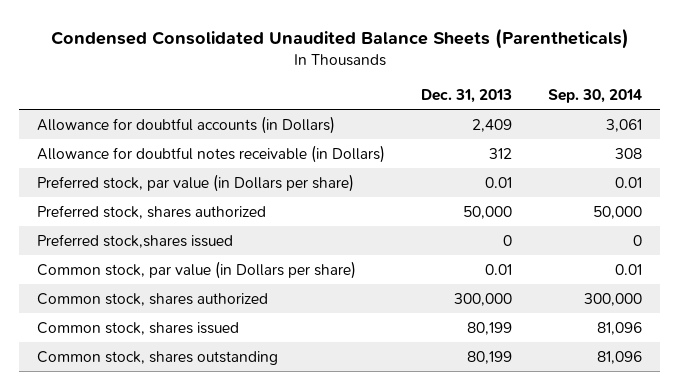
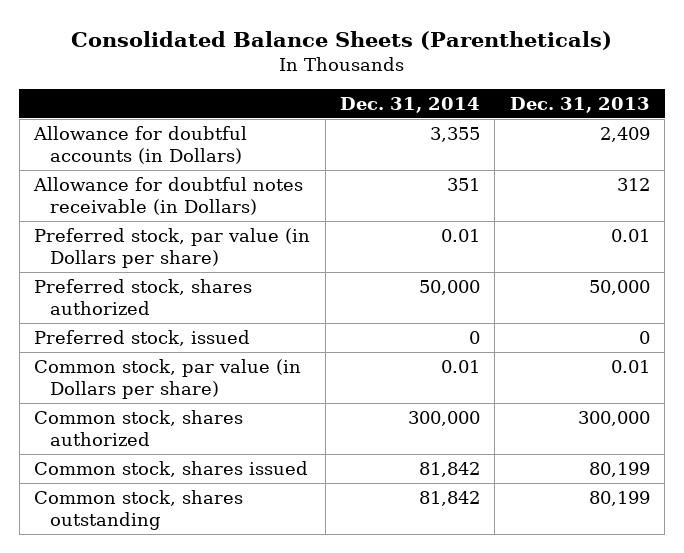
- Condensed Consolidated Unaudited Balance Sheets (Parentheticals)
+ Consolidated Balance Sheets (Parentheticals)
- | Dec. 31, 2013 | Sep. 30, 2014
+ | Dec. 31, 2014 | Dec. 31, 2013
- Preferred stock, par value (in Dollars per share) | 0.01 | 0.01
- Preferred stock, shares authorized | 50,000 | 50,000
- Preferred stock,shares issued | 0 | 0
+ Prеfеrrеd stock, par valuе (in Dollars per share) | 0.01 | 0.01
+ Prеfеrrеd stock, sharеs authorizеd | 50,000 | 50,000
+ Prеfеrrеd stock, issuеd | 0 | 0

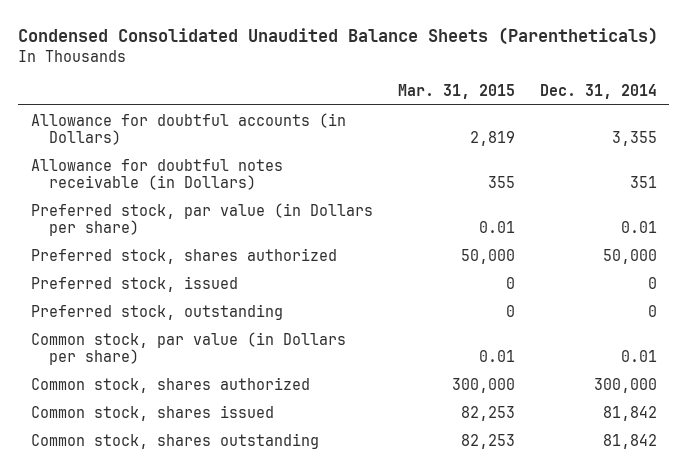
- Consolidated Balance Sheets (Parentheticals)
+ Condensed Consolidated Unaudited Balance Sheets (Parentheticals)
- | Dec. 31, 2014 | Dec. 31, 2013
+ | Mar. 31, 2015 | Dec. 31, 2014
+ Preferred stock, outstanding | 0 | 0

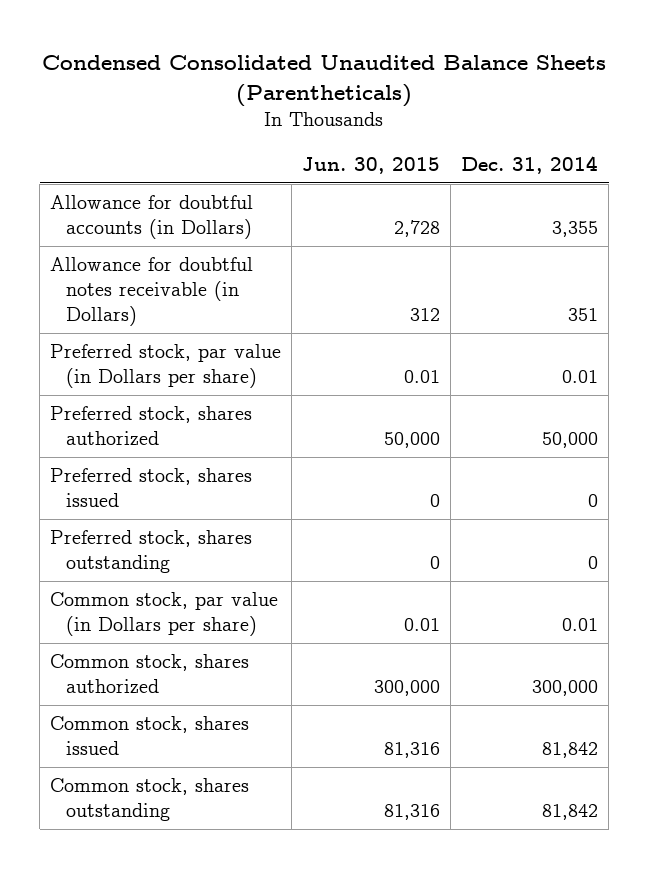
- | Mar. 31, 2015 | Dec. 31, 2014
+ | Jun. 30, 2015 | Dec. 31, 2014
- Prеfеrrеd stock, par valuе (in Dollars per share) | 0.01 | 0.01
- Prеfеrrеd stock, sharеs authorizеd | 50,000 | 50,000
- Prеfеrrеd stock, issuеd | 0 | 0
- Preferred stock, outstanding | 0 | 0
+ Preferred stock, par value (in Dollars per share) | 0.01 | 0.01
+ Preferred stock, shares authorized | 50,000 | 50,000
+ Preferred stock, shares issued | 0 | 0
+ Preferred stock, shares outstanding | 0 | 0

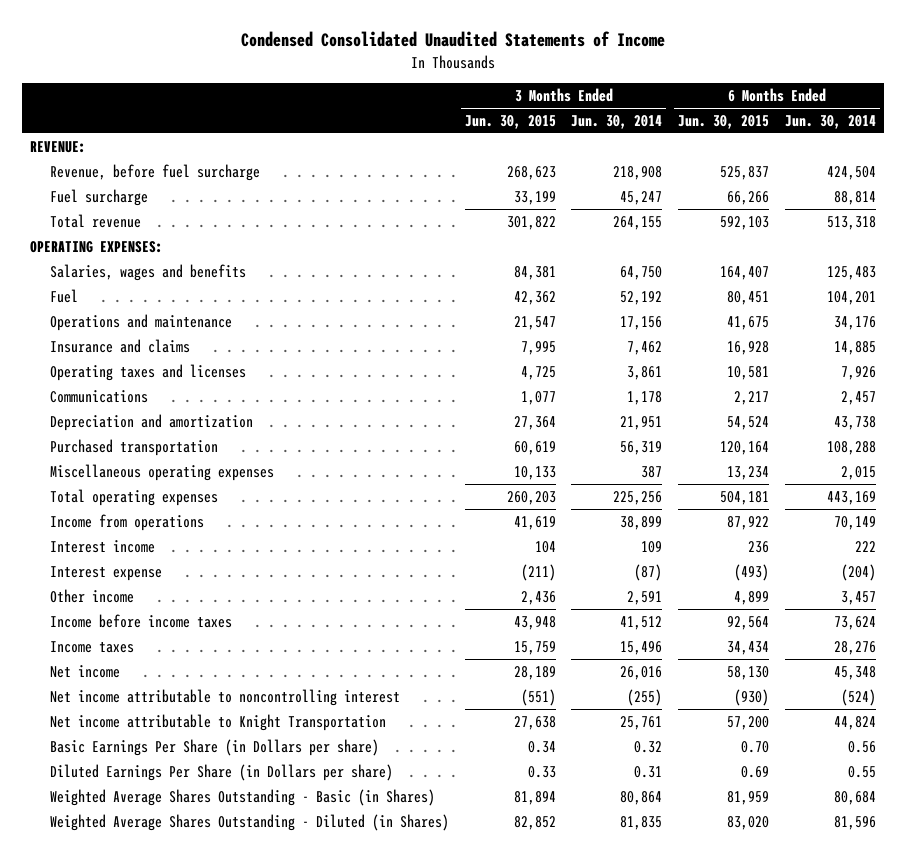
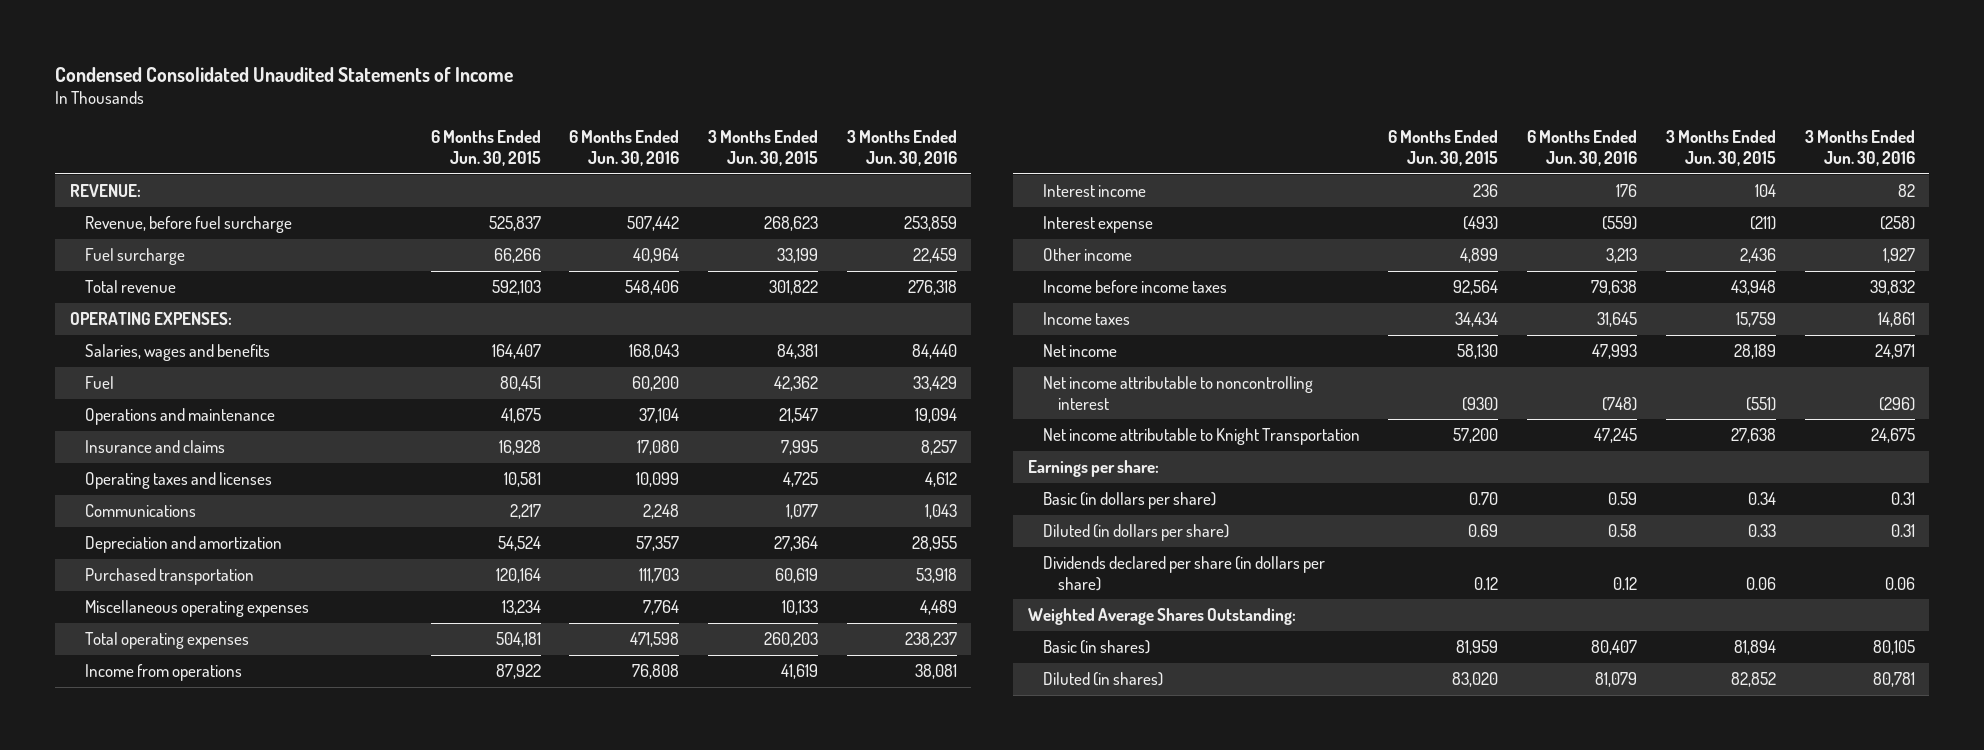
- | 3 Months Ended Jun. 30, 2015 | 3 Months Ended Jun. 30, 2014 | 6 Months Ended Jun. 30, 2015 | 6 Months Ended Jun. 30, 2014
+ | 6 Months Ended Jun. 30, 2015 | 6 Months Ended Jun. 30, 2016 | 3 Months Ended Jun. 30, 2015 | 3 Months Ended Jun. 30, 2016
- Basic Earnings Per Share (in Dollars per share) | 0.34 | 0.32 | 0.70 | 0.56
- Diluted Earnings Per Share (in Dollars per share) | 0.33 | 0.31 | 0.69 | 0.55
- Weighted Average Shares Outstanding - Basic (in Shares) | 81,894 | 80,864 | 81,959 | 80,684
- Weighted Average Shares Outstanding - Diluted (in Shares) | 82,852 | 81,835 | 83,020 | 81,596
+ Earnings per share:
+ Basic (in dollars per share) | 0.70 | 0.59 | 0.34 | 0.31
+ Diluted (in dollars per share) | 0.69 | 0.58 | 0.33 | 0.31
+ Dividends declared per share (in dollars per share) | 0.12 | 0.12 | 0.06 | 0.06
+ Weighted Average Shares Outstanding:
+ Basic (in shares) | 81,959 | 80,407 | 81,894 | 80,105
+ Diluted (in shares) | 83,020 | 81,079 | 82,852 | 80,781

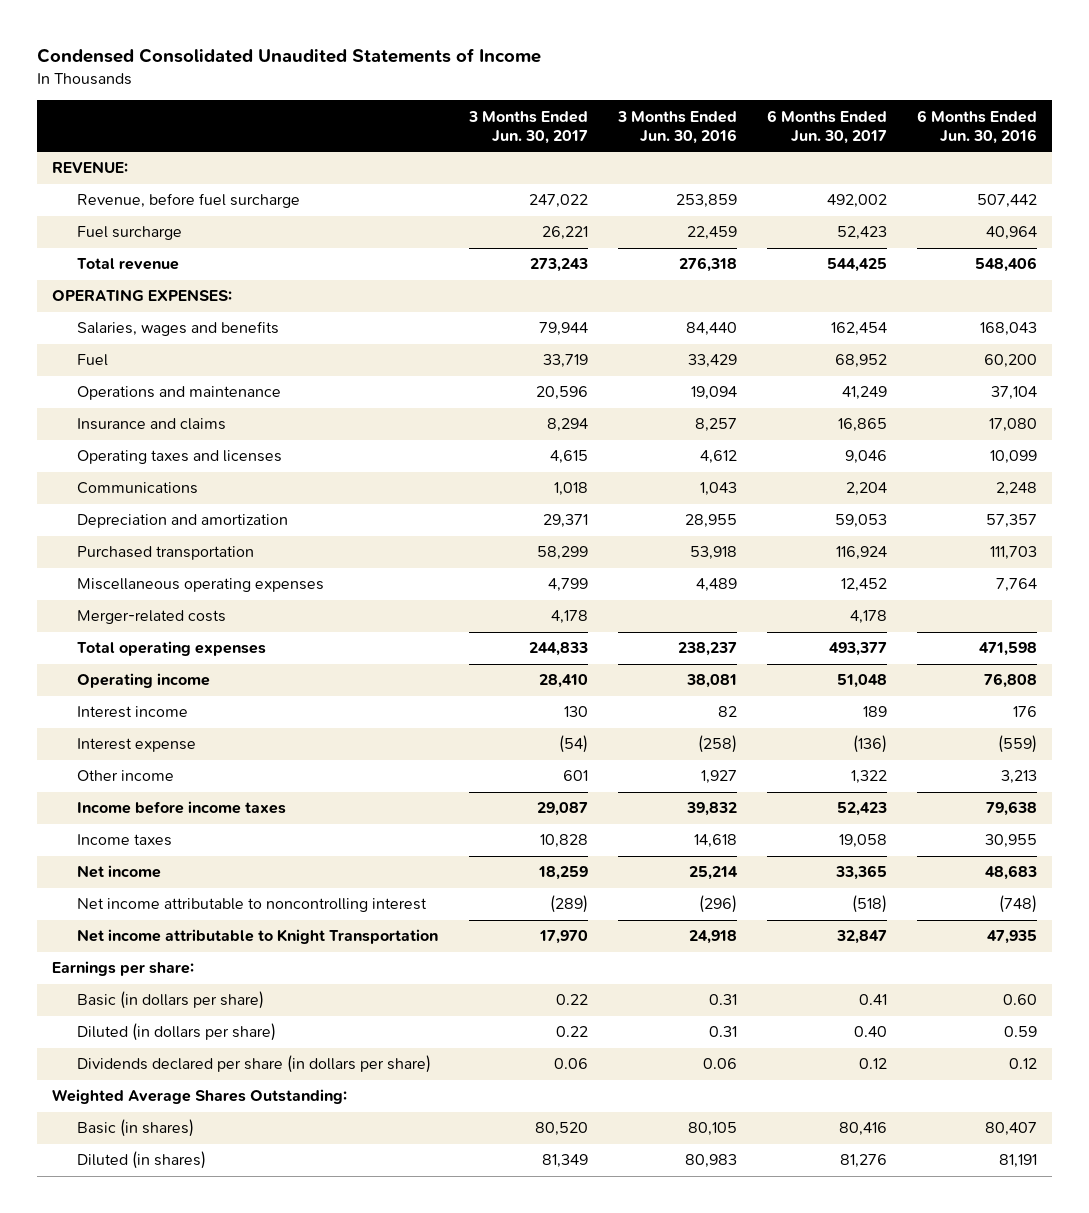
- | 6 Months Ended Jun. 30, 2015 | 6 Months Ended Jun. 30, 2016 | 3 Months Ended Jun. 30, 2015 | 3 Months Ended Jun. 30, 2016
+ | 3 Months Ended Jun. 30, 2017 | 3 Months Ended Jun. 30, 2016 | 6 Months Ended Jun. 30, 2017 | 6 Months Ended Jun. 30, 2016
+ Merger-related costs | 4,178 | | 4,178 |
- Income from operations | 87,922 | 76,808 | 41,619 | 38,081
+ Operating income | 28,410 | 38,081 | 51,048 | 76,808
- Income taxes | 34,434 | 31,645 | 15,759 | 14,861
- Net income | 58,130 | 47,993 | 28,189 | 24,971
+ Income taxes | 10,828 | 14,618 | 19,058 | 30,955
+ Net income | 18,259 | 25,214 | 33,365 | 48,683
- Net income attributable to Knight Transportation | 57,200 | 47,245 | 27,638 | 24,675
+ Net income attributable to Knight Transportation | 17,970 | 24,918 | 32,847 | 47,935
- Basic (in dollars per share) | 0.70 | 0.59 | 0.34 | 0.31
- Diluted (in dollars per share) | 0.69 | 0.58 | 0.33 | 0.31
+ Basic (in dollars per share) | 0.22 | 0.31 | 0.41 | 0.60
+ Diluted (in dollars per share) | 0.22 | 0.31 | 0.40 | 0.59
- Diluted (in shares) | 83,020 | 81,079 | 82,852 | 80,781
+ Diluted (in shares) | 81,349 | 80,983 | 81,276 | 81,191

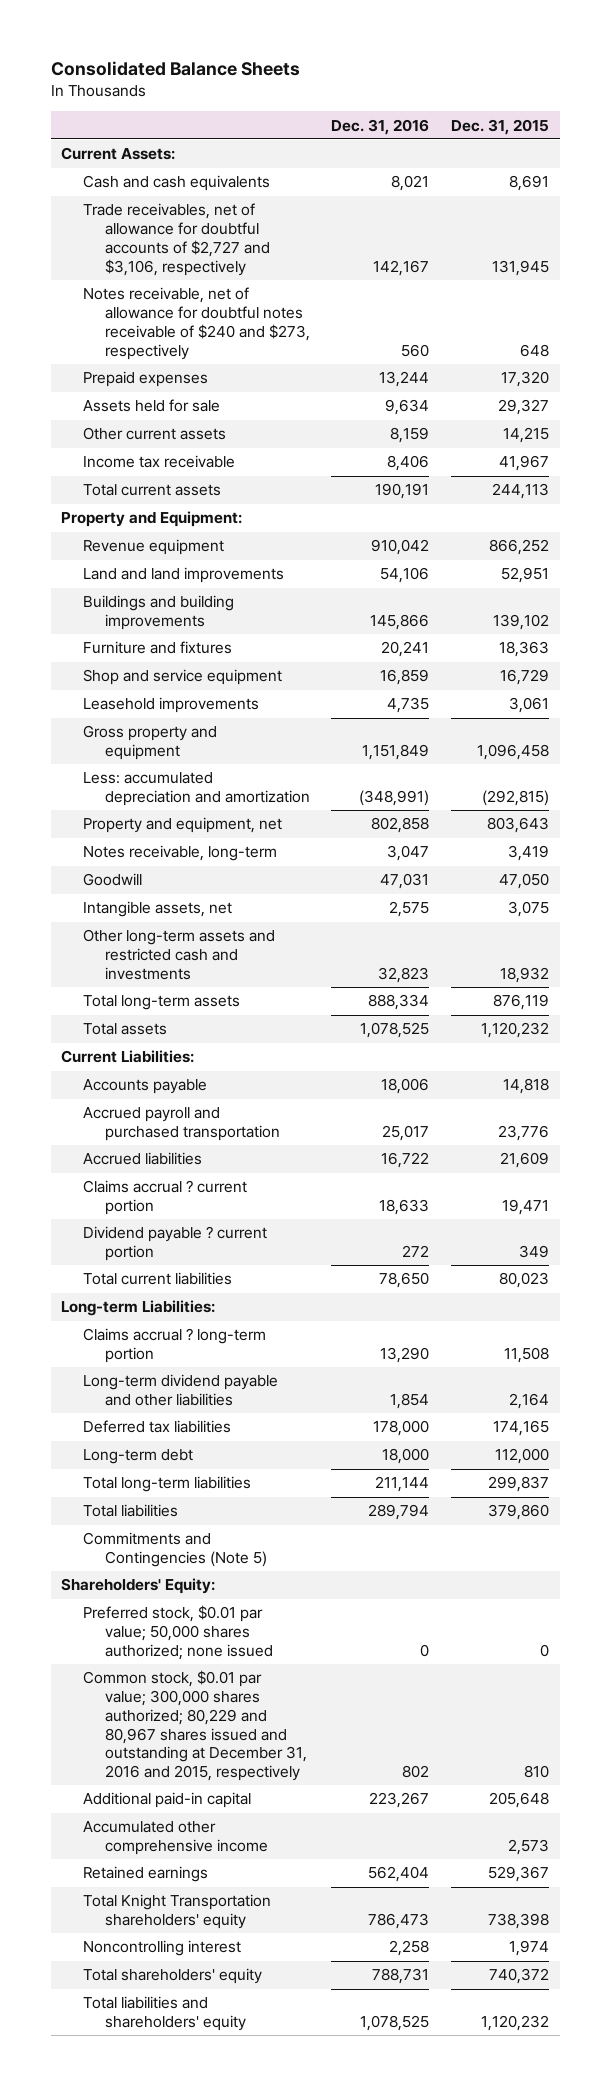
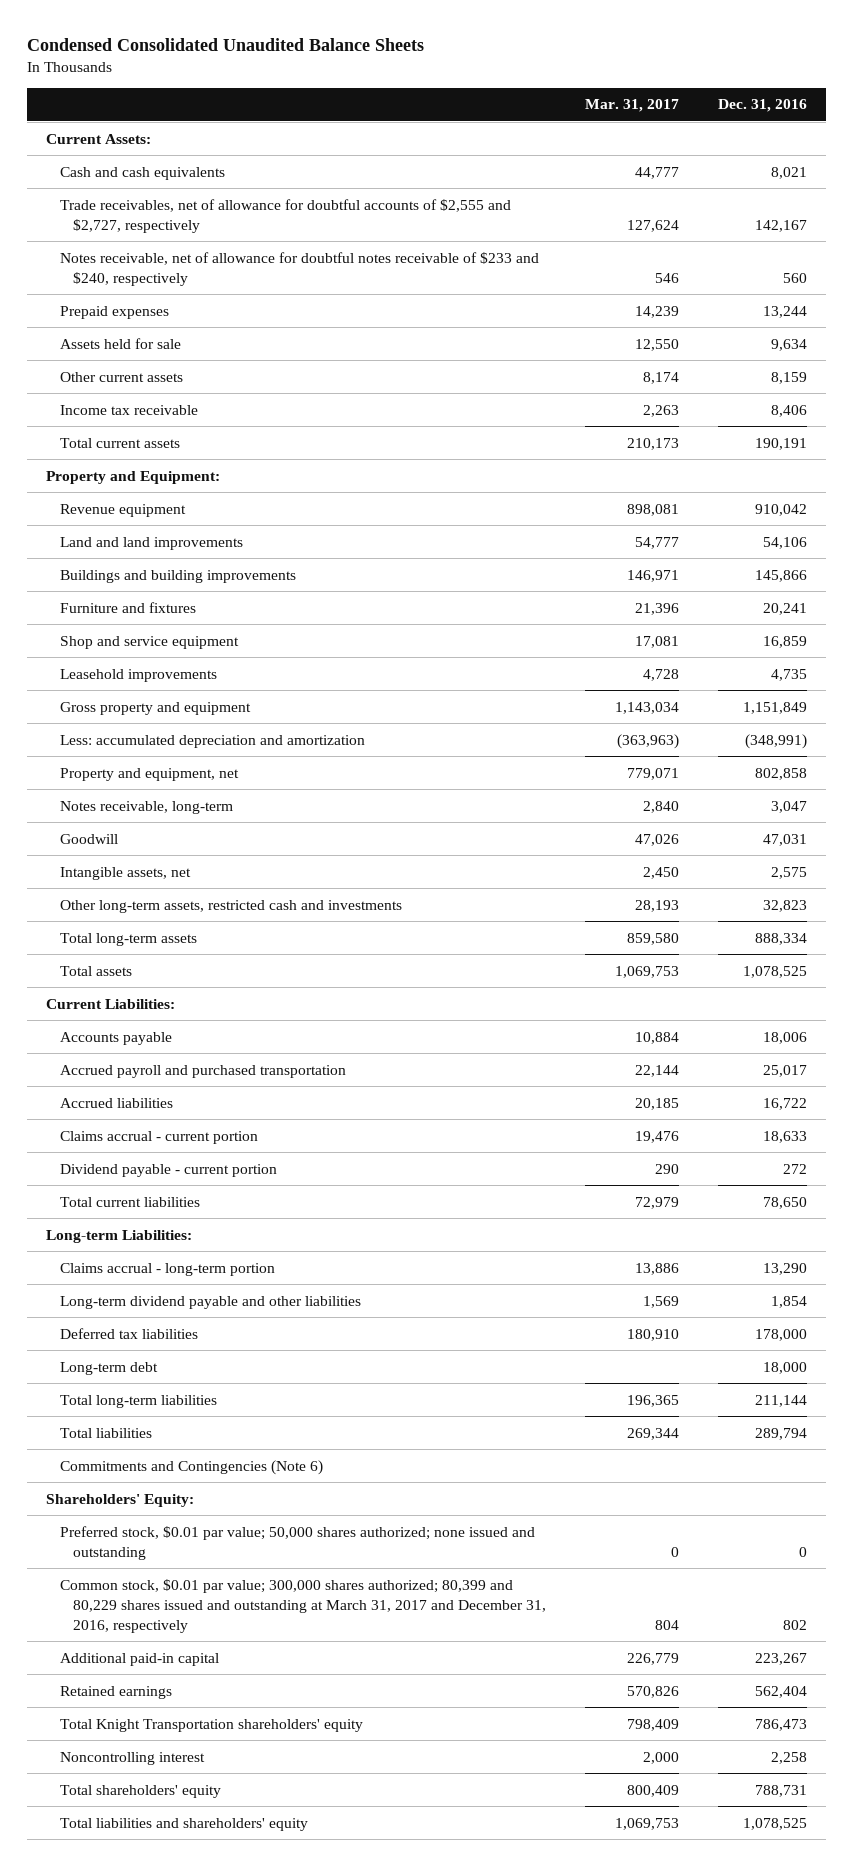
- Consolidated Balance Sheets
+ Condensed Consolidated Unaudited Balance Sheets
- | Dec. 31, 2016 | Dec. 31, 2015
+ | Mar. 31, 2017 | Dec. 31, 2016
- Trade receivables, net of allowance for doubtful accounts of $2,727 and $3,106, respectively | 142,167 | 131,945
- Notes receivable, net of allowance for doubtful notes receivable of $240 and $273, respectively | 560 | 648
+ Trade receivables, net of allowance for doubtful accounts of $2,555 and $2,727, respectively | 127,624 | 142,167
+ Notes receivable, net of allowance for doubtful notes receivable of $233 and $240, respectively | 546 | 560
- Other long-term assets and restricted cash and investments | 32,823 | 18,932
+ Other long-term assets, restricted cash and investments | 28,193 | 32,823
- Claims accrual ? current portion | 18,633 | 19,471
- Dividend payable ? current portion | 272 | 349
+ Claims accrual - current portion | 19,476 | 18,633
+ Dividend payable - current portion | 290 | 272
- Claims accrual ? long-term portion | 13,290 | 11,508
+ Claims accrual - long-term portion | 13,886 | 13,290
- Commitments and Contingencies (Note 5)
+ Commitments and Contingencies (Note 6)
- Preferred stock, $0.01 par value; 50,000 shares authorized; none issued | 0 | 0
- Common stock, $0.01 par value; 300,000 shares authorized; 80,229 and 80,967 shares issued and outstanding at December 31, 2016 and 2015, respectively | 802 | 810
+ Preferred stock, $0.01 par value; 50,000 shares authorized; none issued and outstanding | 0 | 0
+ Common stock, $0.01 par value; 300,000 shares authorized; 80,399 and 80,229 shares issued and outstanding at March 31, 2017 and December 31, 2016, respectively | 804 | 802
- Accumulated other comprehensive income | | 2,573

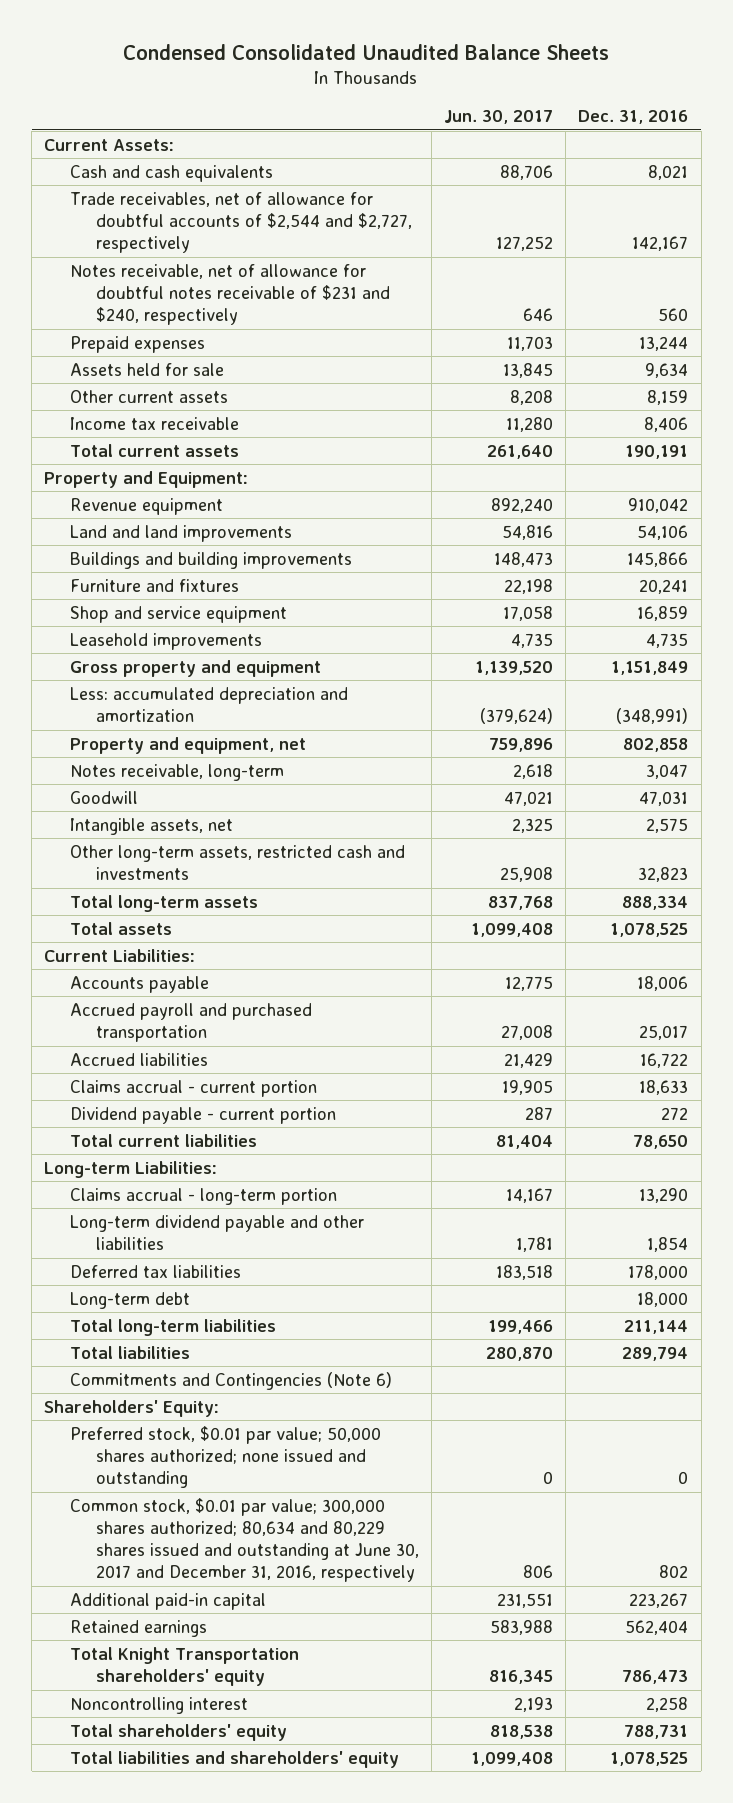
- | Mar. 31, 2017 | Dec. 31, 2016
+ | Jun. 30, 2017 | Dec. 31, 2016
- Trade receivables, net of allowance for doubtful accounts of $2,555 and $2,727, respectively | 127,624 | 142,167
- Notes receivable, net of allowance for doubtful notes receivable of $233 and $240, respectively | 546 | 560
+ Trade receivables, net of allowance for doubtful accounts of $2,544 and $2,727, respectively | 127,252 | 142,167
+ Notes receivable, net of allowance for doubtful notes receivable of $231 and $240, respectively | 646 | 560
- Common stock, $0.01 par value; 300,000 shares authorized; 80,399 and 80,229 shares issued and outstanding at March 31, 2017 and December 31, 2016, respectively | 804 | 802
+ Common stock, $0.01 par value; 300,000 shares authorized; 80,634 and 80,229 shares issued and outstanding at June 30, 2017 and December 31, 2016, respectively | 806 | 802

